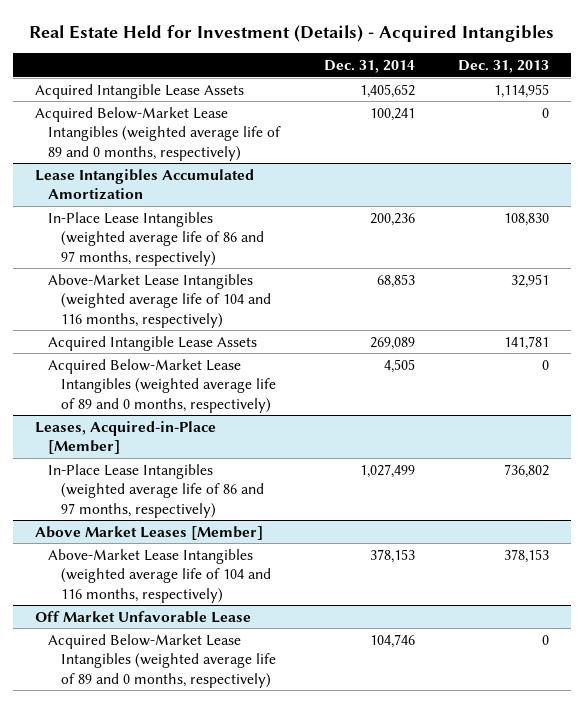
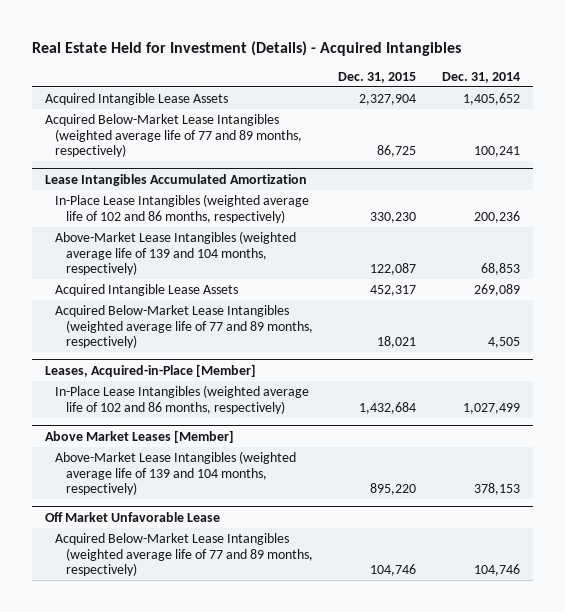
- | Dec. 31, 2014 | Dec. 31, 2013
+ | Dec. 31, 2015 | Dec. 31, 2014
- Acquired Below-Market Lease Intangibles (weighted average life of 89 and 0 months, respectively) | 100,241 | 0
+ Acquired Below-Market Lease Intangibles (weighted average life of 77 and 89 months, respectively) | 86,725 | 100,241
@ Lease Intangibles Accumulated Amortization
- In-Place Lease Intangibles (weighted average life of 86 and 97 months, respectively) | 200,236 | 108,830
- Above-Market Lease Intangibles (weighted average life of 104 and 116 months, respectively) | 68,853 | 32,951
+ In-Place Lease Intangibles (weighted average life of 102 and 86 months, respectively) | 330,230 | 200,236
+ Above-Market Lease Intangibles (weighted average life of 139 and 104 months, respectively) | 122,087 | 68,853
- Acquired Below-Market Lease Intangibles (weighted average life of 89 and 0 months, respectively) | 4,505 | 0
+ Acquired Below-Market Lease Intangibles (weighted average life of 77 and 89 months, respectively) | 18,021 | 4,505
@ Leases, Acquired-in-Place [Member]
- In-Place Lease Intangibles (weighted average life of 86 and 97 months, respectively) | 1,027,499 | 736,802
+ In-Place Lease Intangibles (weighted average life of 102 and 86 months, respectively) | 1,432,684 | 1,027,499
@ Above Market Leases [Member]
- Above-Market Lease Intangibles (weighted average life of 104 and 116 months, respectively) | 378,153 | 378,153
+ Above-Market Lease Intangibles (weighted average life of 139 and 104 months, respectively) | 895,220 | 378,153
@ Off Market Unfavorable Lease
- Acquired Below-Market Lease Intangibles (weighted average life of 89 and 0 months, respectively) | 104,746 | 0
+ Acquired Below-Market Lease Intangibles (weighted average life of 77 and 89 months, respectively) | 104,746 | 104,746

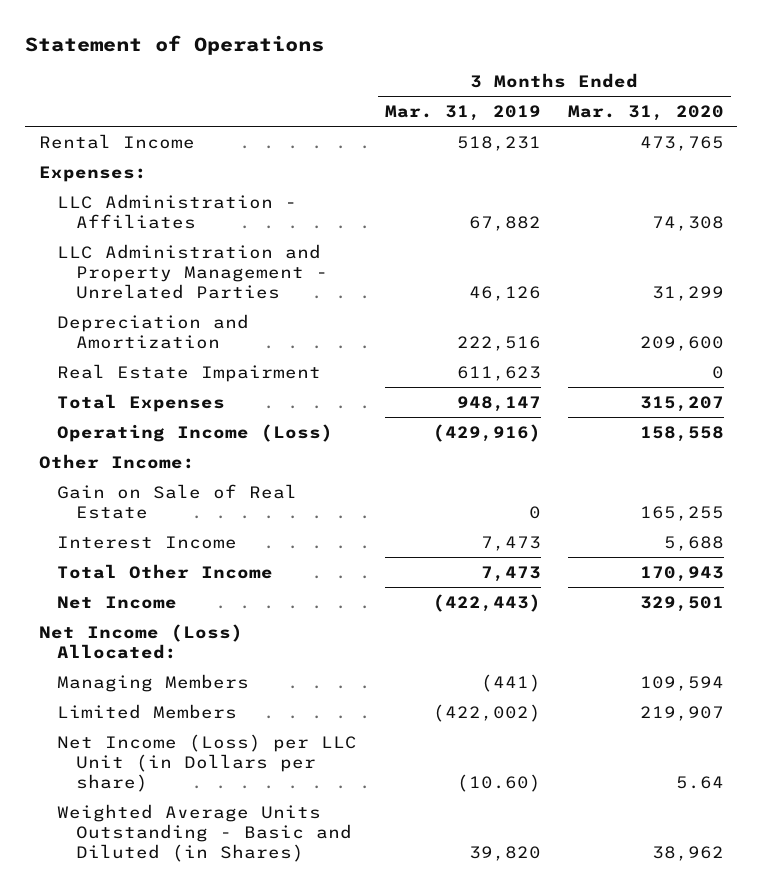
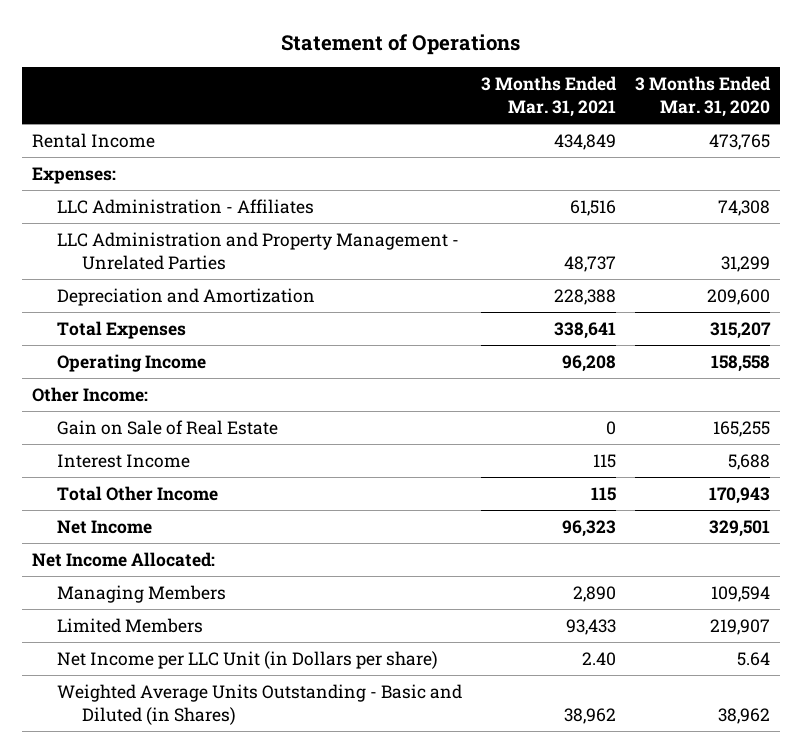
- | 3 Months Ended Mar. 31, 2019 | 3 Months Ended Mar. 31, 2020
+ | 3 Months Ended Mar. 31, 2021 | 3 Months Ended Mar. 31, 2020
- Real Estate Impairment | 611,623 | 0
- Operating Income (Loss) | (429,916) | 158,558
+ Operating Income | 96,208 | 158,558
- Net Income (Loss) Allocated:
+ Net Income Allocated:
- Net Income (Loss) per LLC Unit (in Dollars per share) | (10.60) | 5.64
+ Net Income per LLC Unit (in Dollars per share) | 2.40 | 5.64

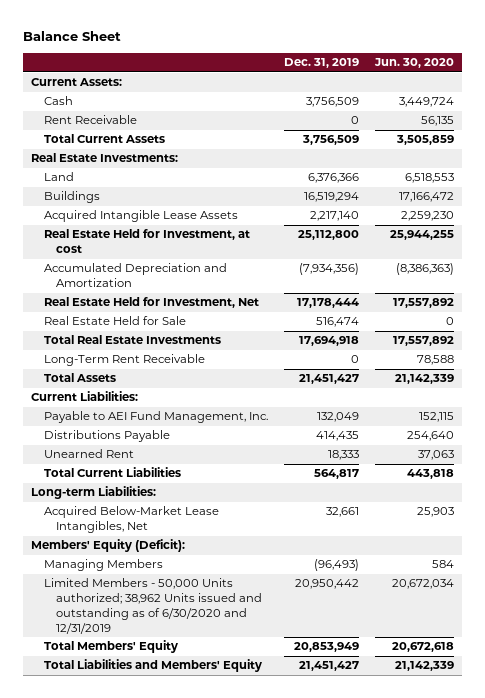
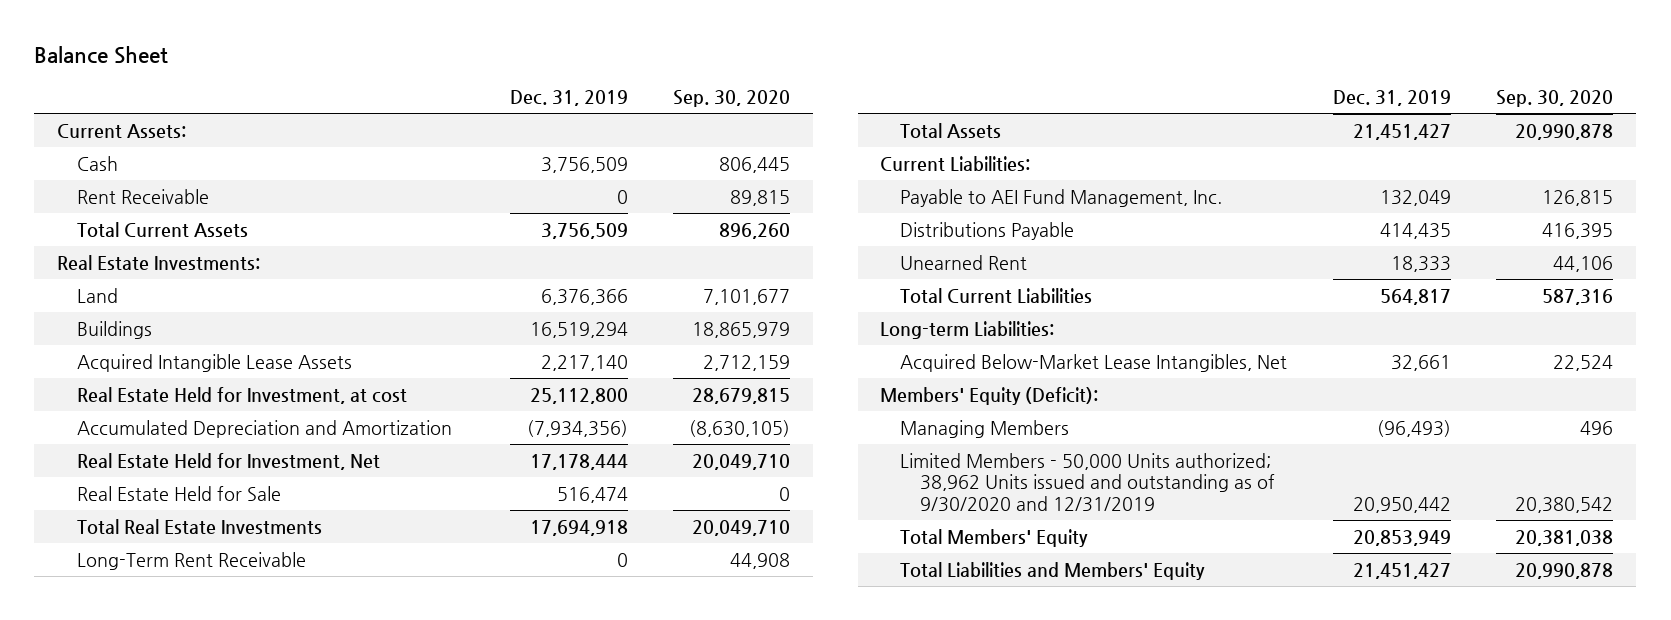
- | Dec. 31, 2019 | Jun. 30, 2020
+ | Dec. 31, 2019 | Sep. 30, 2020
- Limited Members - 50,000 Units authorized; 38,962 Units issued and outstanding as of 6/30/2020 and 12/31/2019 | 20,950,442 | 20,672,034
+ Limited Members - 50,000 Units authorized; 38,962 Units issued and outstanding as of 9/30/2020 and 12/31/2019 | 20,950,442 | 20,380,542

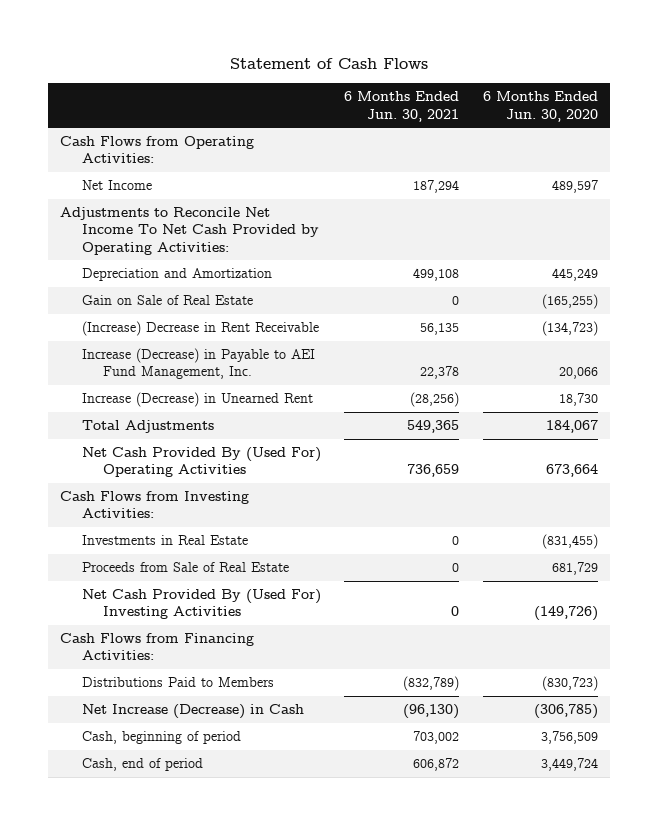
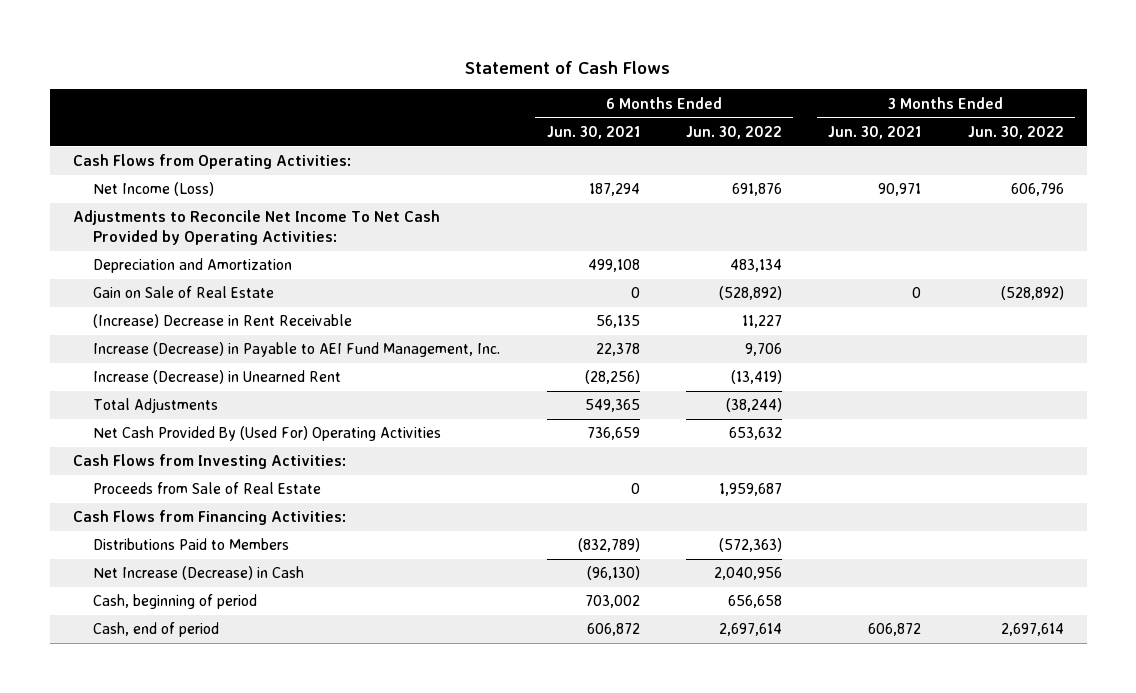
- | 6 Months Ended Jun. 30, 2021 | 6 Months Ended Jun. 30, 2020
+ | 6 Months Ended Jun. 30, 2021 | 6 Months Ended Jun. 30, 2022 | 3 Months Ended Jun. 30, 2021 | 3 Months Ended Jun. 30, 2022
- Net Income | 187,294 | 489,597
+ Net Income (Loss) | 187,294 | 691,876 | 90,971 | 606,796
- Investments in Real Estate | 0 | (831,455)
- Net Cash Provided By (Used For) Investing Activities | 0 | (149,726)

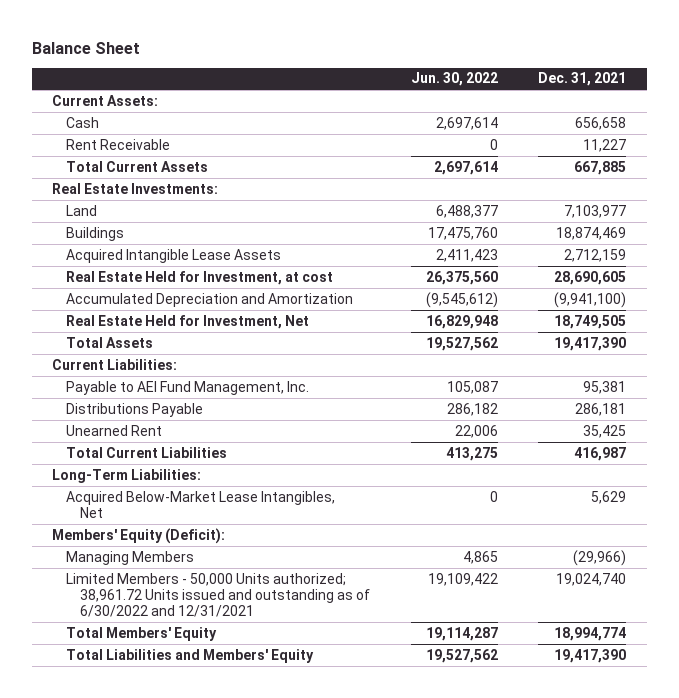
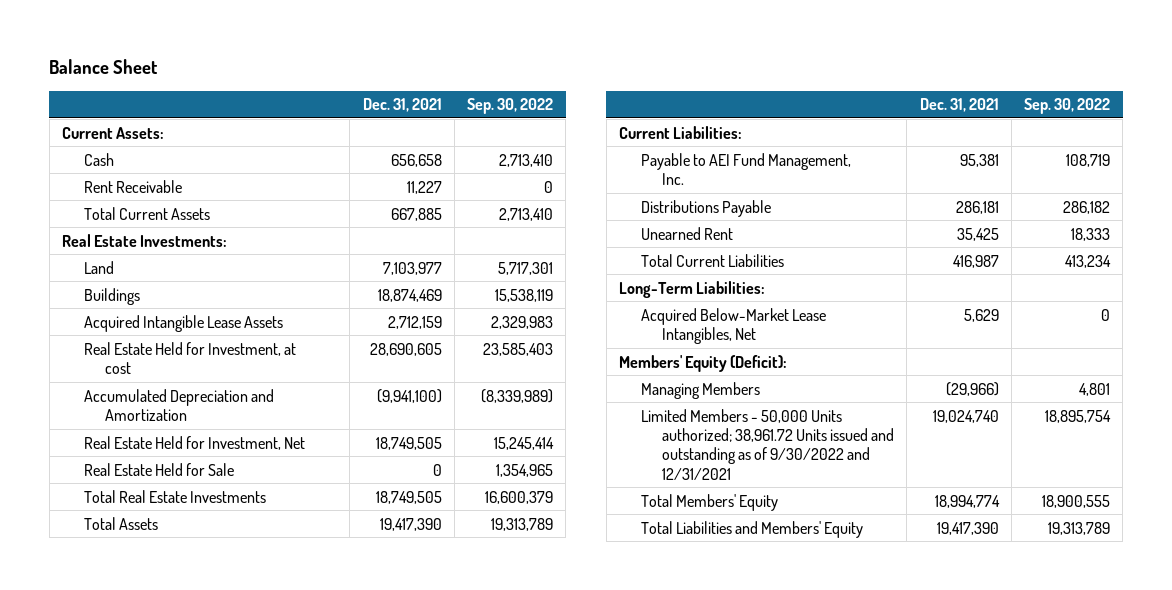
- | Jun. 30, 2022 | Dec. 31, 2021
+ | Dec. 31, 2021 | Sep. 30, 2022
+ Real Estate Held for Sale | 0 | 1,354,965
+ Total Real Estate Investments | 18,749,505 | 16,600,379
- Limited Members - 50,000 Units authorized; 38,961.72 Units issued and outstanding as of 6/30/2022 and 12/31/2021 | 19,109,422 | 19,024,740
+ Limited Members - 50,000 Units authorized; 38,961.72 Units issued and outstanding as of 9/30/2022 and 12/31/2021 | 19,024,740 | 18,895,754

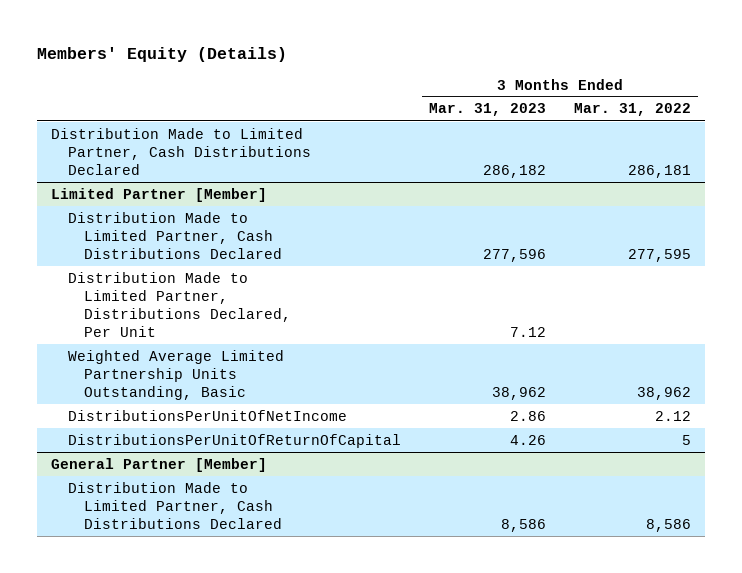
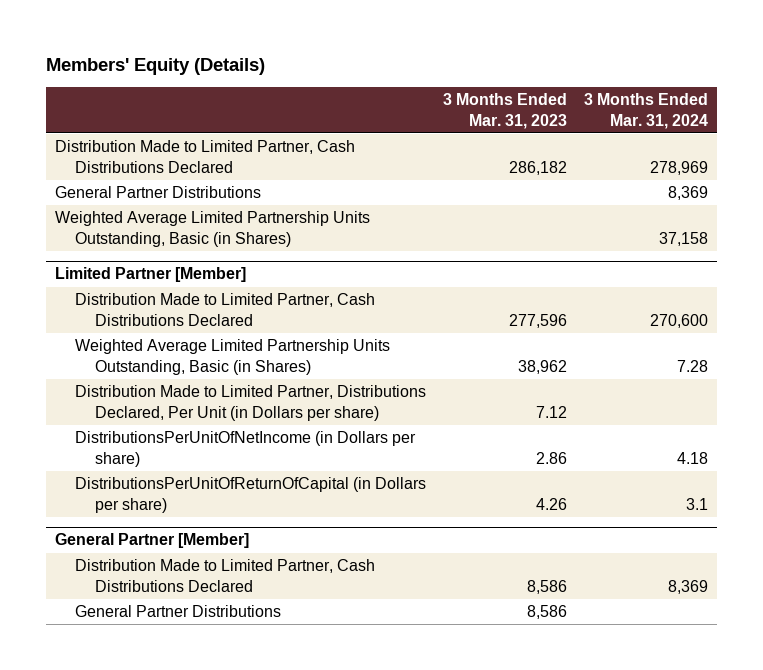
- | 3 Months Ended Mar. 31, 2023 | 3 Months Ended Mar. 31, 2022
+ | 3 Months Ended Mar. 31, 2023 | 3 Months Ended Mar. 31, 2024
+ General Partner Distributions | | 8,369
+ Weighted Average Limited Partnership Units Outstanding, Basic (in Shares) | | 37,158
@ Limited Partner [Member]
- Distribution Made to Limited Partner, Distributions Declared, Per Unit | 7.12 |
- Weighted Average Limited Partnership Units Outstanding, Basic | 38,962 | 38,962
- DistributionsPerUnitOfNetIncome | 2.86 | 2.12
- DistributionsPerUnitOfReturnOfCapital | 4.26 | 5
+ Weighted Average Limited Partnership Units Outstanding, Basic (in Shares) | 38,962 | 7.28
+ Distribution Made to Limited Partner, Distributions Declared, Per Unit (in Dollars per share) | 7.12 |
+ DistributionsPerUnitOfNetIncome (in Dollars per share) | 2.86 | 4.18
+ DistributionsPerUnitOfReturnOfCapital (in Dollars per share) | 4.26 | 3.1
@ General Partner [Member]
+ General Partner Distributions | 8,586 |

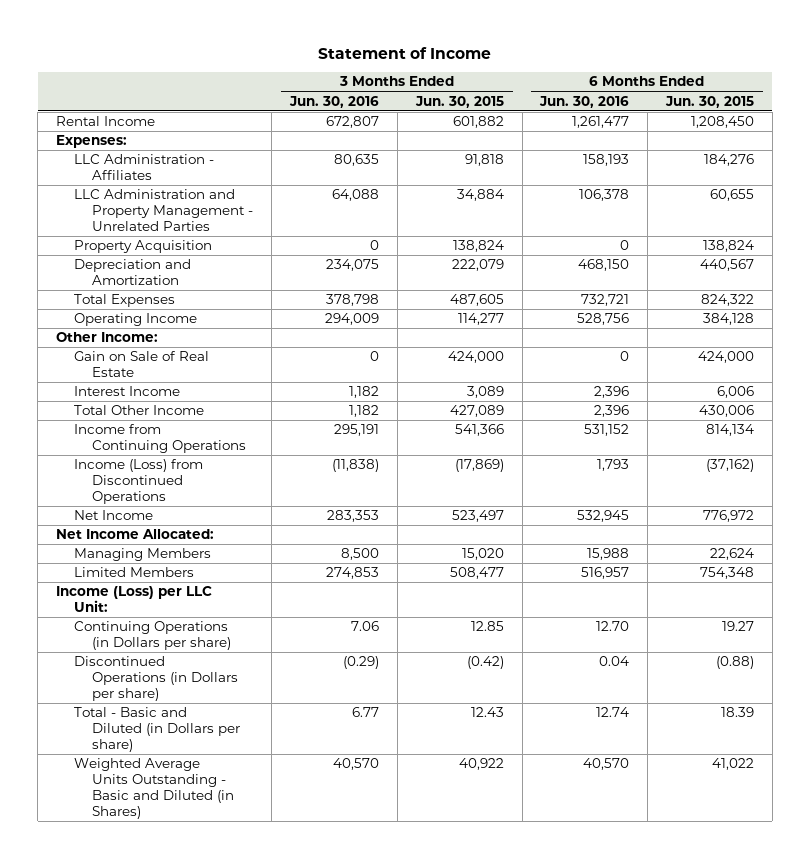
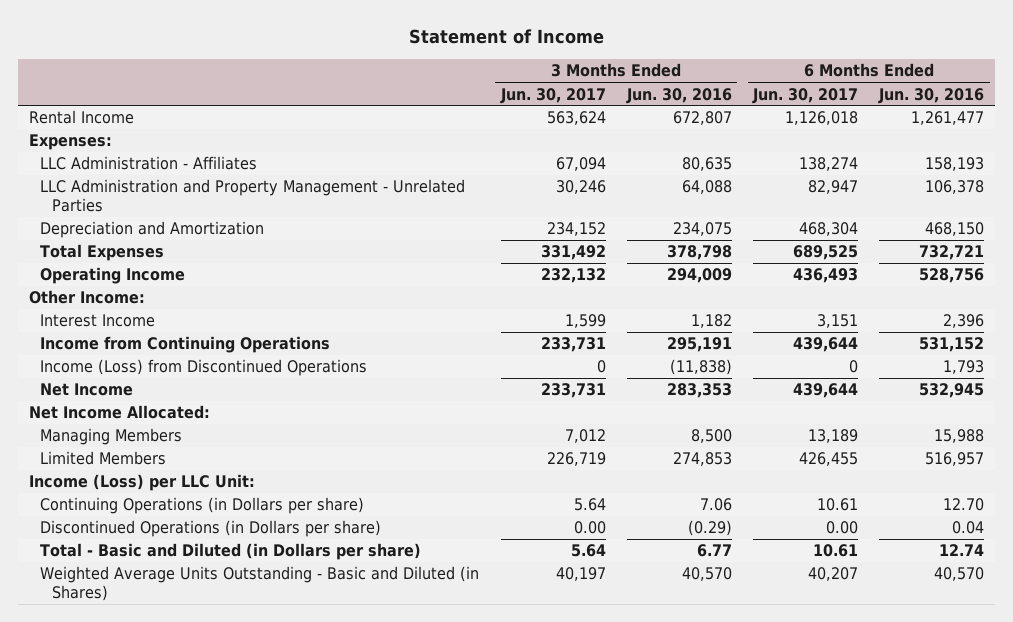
- | 3 Months Ended Jun. 30, 2016 | 3 Months Ended Jun. 30, 2015 | 6 Months Ended Jun. 30, 2016 | 6 Months Ended Jun. 30, 2015
+ | 3 Months Ended Jun. 30, 2017 | 3 Months Ended Jun. 30, 2016 | 6 Months Ended Jun. 30, 2017 | 6 Months Ended Jun. 30, 2016
- Property Acquisition | 0 | 138,824 | 0 | 138,824
- Gain on Sale of Real Estate | 0 | 424,000 | 0 | 424,000
- Total Other Income | 1,182 | 427,089 | 2,396 | 430,006

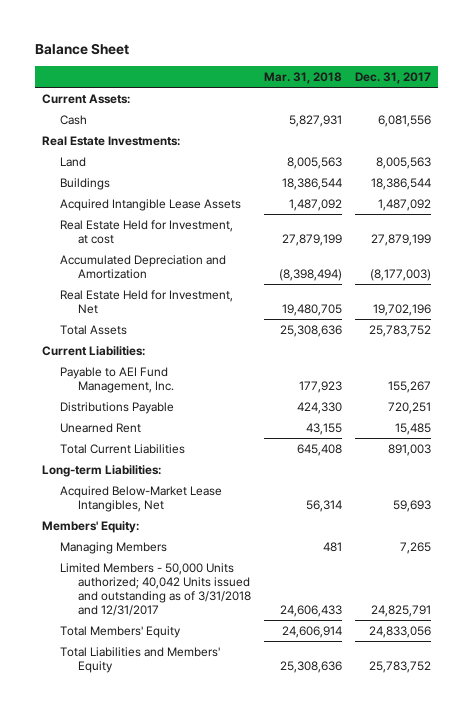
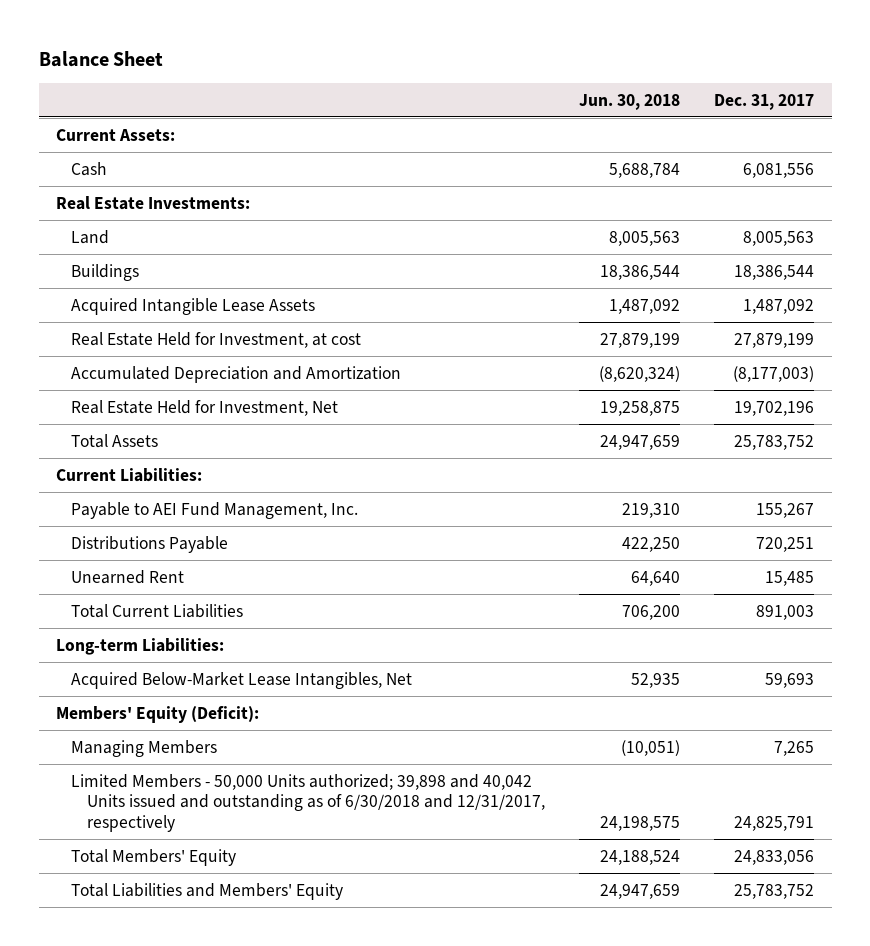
- | Mar. 31, 2018 | Dec. 31, 2017
+ | Jun. 30, 2018 | Dec. 31, 2017
- Members' Equity:
+ Members' Equity (Deficit):
- Limited Members - 50,000 Units authorized; 40,042 Units issued and outstanding as of 3/31/2018 and 12/31/2017 | 24,606,433 | 24,825,791
+ Limited Members - 50,000 Units authorized; 39,898 and 40,042 Units issued and outstanding as of 6/30/2018 and 12/31/2017, respectively | 24,198,575 | 24,825,791

